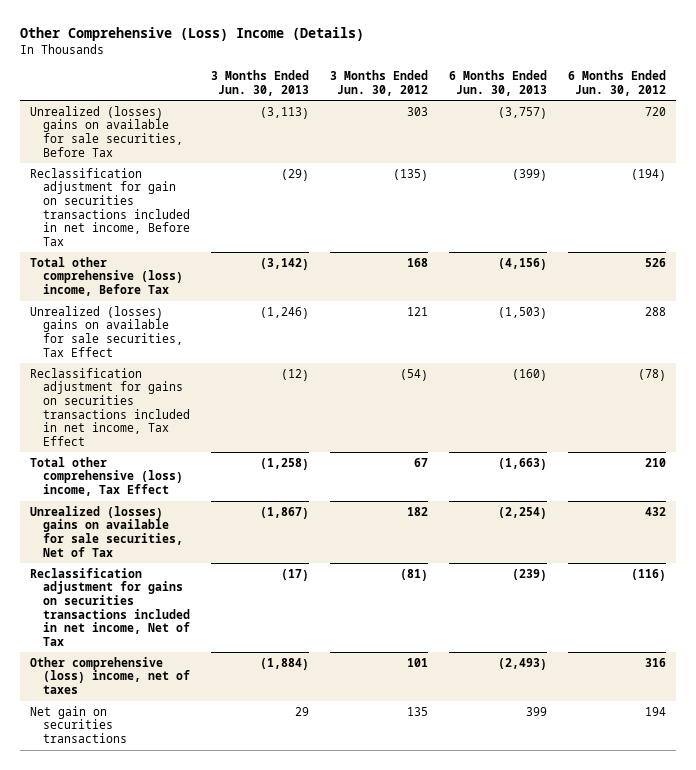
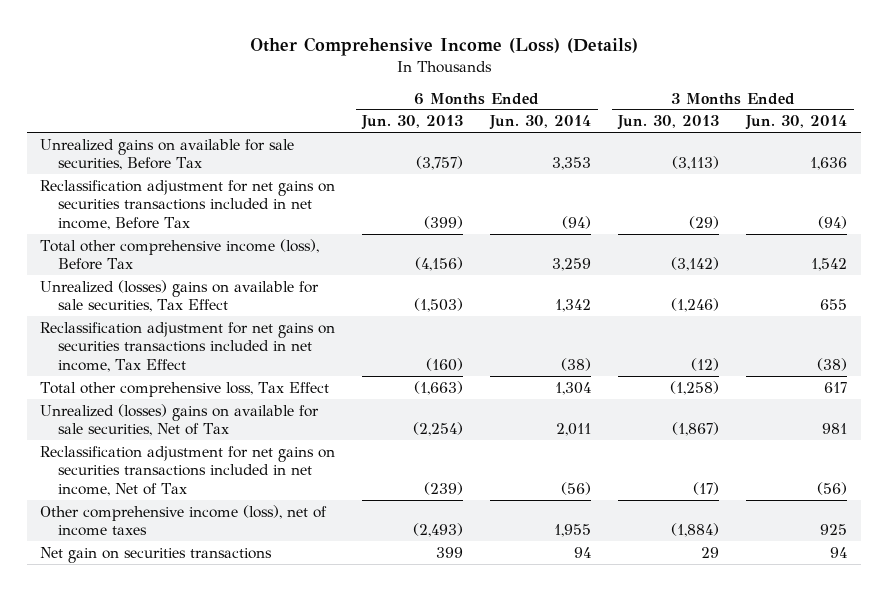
- Other Comprehensive (Loss) Income (Details)
+ Other Comprehensive Income (Loss) (Details)
- | 3 Months Ended Jun. 30, 2013 | 3 Months Ended Jun. 30, 2012 | 6 Months Ended Jun. 30, 2013 | 6 Months Ended Jun. 30, 2012
+ | 6 Months Ended Jun. 30, 2013 | 6 Months Ended Jun. 30, 2014 | 3 Months Ended Jun. 30, 2013 | 3 Months Ended Jun. 30, 2014
- Unrealized (losses) gains on available for sale securities, Before Tax | (3,113) | 303 | (3,757) | 720
- Reclassification adjustment for gain on securities transactions included in net income, Before Tax | (29) | (135) | (399) | (194)
- Total other comprehensive (loss) income, Before Tax | (3,142) | 168 | (4,156) | 526
+ Unrealized gains on available for sale securities, Before Tax | (3,757) | 3,353 | (3,113) | 1,636
+ Reclassification adjustment for net gains on securities transactions included in net income, Before Tax | (399) | (94) | (29) | (94)
+ Total other comprehensive income (loss), Before Tax | (4,156) | 3,259 | (3,142) | 1,542
- Reclassification adjustment for gains on securities transactions included in net income, Tax Effect | (12) | (54) | (160) | (78)
- Total other comprehensive (loss) income, Tax Effect | (1,258) | 67 | (1,663) | 210
+ Reclassification adjustment for net gains on securities transactions included in net income, Tax Effect | (160) | (38) | (12) | (38)
+ Total other comprehensive loss, Tax Effect | (1,663) | 1,304 | (1,258) | 617
- Reclassification adjustment for gains on securities transactions included in net income, Net of Tax | (17) | (81) | (239) | (116)
- Other comprehensive (loss) income, net of taxes | (1,884) | 101 | (2,493) | 316
+ Reclassification adjustment for net gains on securities transactions included in net income, Net of Tax | (239) | (56) | (17) | (56)
+ Other comprehensive income (loss), net of income taxes | (2,493) | 1,955 | (1,884) | 925

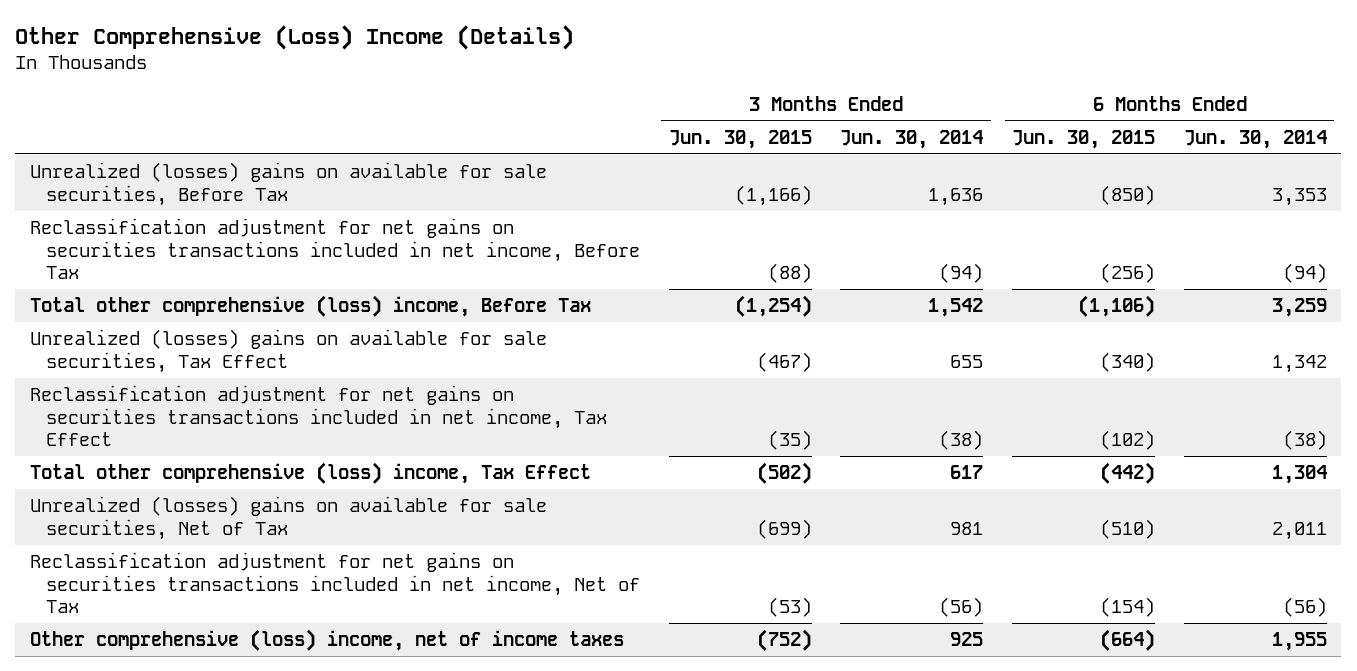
- Other Comprehensive Income (Loss) (Details)
+ Other Comprehensive (Loss) Income (Details)
- | 6 Months Ended Jun. 30, 2013 | 6 Months Ended Jun. 30, 2014 | 3 Months Ended Jun. 30, 2013 | 3 Months Ended Jun. 30, 2014
+ | 3 Months Ended Jun. 30, 2015 | 3 Months Ended Jun. 30, 2014 | 6 Months Ended Jun. 30, 2015 | 6 Months Ended Jun. 30, 2014
- Unrealized gains on available for sale securities, Before Tax | (3,757) | 3,353 | (3,113) | 1,636
+ Unrealized (losses) gains on available for sale securities, Before Tax | (1,166) | 1,636 | (850) | 3,353
- Total other comprehensive income (loss), Before Tax | (4,156) | 3,259 | (3,142) | 1,542
+ Total other comprehensive (loss) income, Before Tax | (1,254) | 1,542 | (1,106) | 3,259
- Total other comprehensive loss, Tax Effect | (1,663) | 1,304 | (1,258) | 617
+ Total other comprehensive (loss) income, Tax Effect | (502) | 617 | (442) | 1,304
- Other comprehensive income (loss), net of income taxes | (2,493) | 1,955 | (1,884) | 925
- Net gain on securities transactions | 399 | 94 | 29 | 94
+ Other comprehensive (loss) income, net of income taxes | (752) | 925 | (664) | 1,955

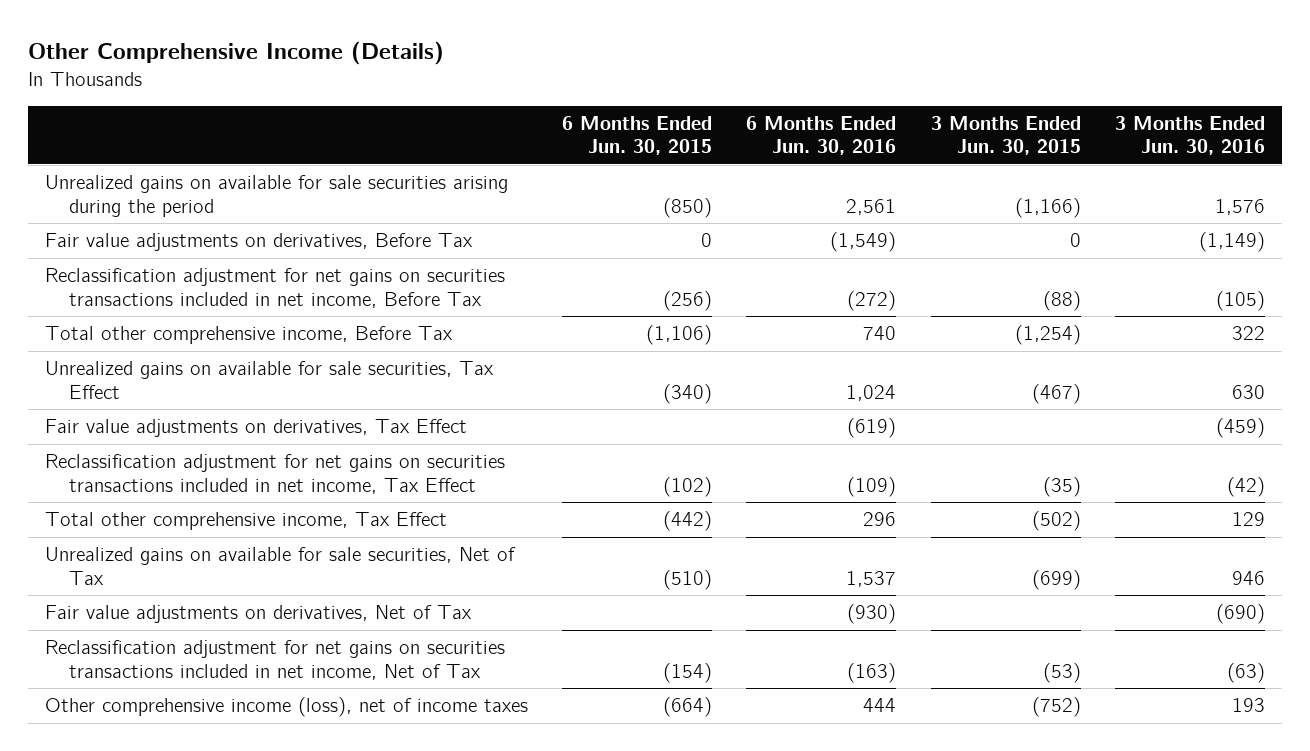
- Other Comprehensive (Loss) Income (Details)
+ Other Comprehensive Income (Details)
- | 3 Months Ended Jun. 30, 2015 | 3 Months Ended Jun. 30, 2014 | 6 Months Ended Jun. 30, 2015 | 6 Months Ended Jun. 30, 2014
+ | 6 Months Ended Jun. 30, 2015 | 6 Months Ended Jun. 30, 2016 | 3 Months Ended Jun. 30, 2015 | 3 Months Ended Jun. 30, 2016
- Unrealized (losses) gains on available for sale securities, Before Tax | (1,166) | 1,636 | (850) | 3,353
+ Unrealized gains on available for sale securities arising during the period | (850) | 2,561 | (1,166) | 1,576
+ Fair value adjustments on derivatives, Before Tax | 0 | (1,549) | 0 | (1,149)
- Total other comprehensive (loss) income, Before Tax | (1,254) | 1,542 | (1,106) | 3,259
- Unrealized (losses) gains on available for sale securities, Tax Effect | (467) | 655 | (340) | 1,342
+ Total other comprehensive income, Before Tax | (1,106) | 740 | (1,254) | 322
+ Unrealized gains on available for sale securities, Tax Effect | (340) | 1,024 | (467) | 630
+ Fair value adjustments on derivatives, Tax Effect | | (619) | | (459)
- Total other comprehensive (loss) income, Tax Effect | (502) | 617 | (442) | 1,304
- Unrealized (losses) gains on available for sale securities, Net of Tax | (699) | 981 | (510) | 2,011
+ Total other comprehensive income, Tax Effect | (442) | 296 | (502) | 129
+ Unrealized gains on available for sale securities, Net of Tax | (510) | 1,537 | (699) | 946
+ Fair value adjustments on derivatives, Net of Tax | | (930) | | (690)
- Other comprehensive (loss) income, net of income taxes | (752) | 925 | (664) | 1,955
+ Other comprehensive income (loss), net of income taxes | (664) | 444 | (752) | 193

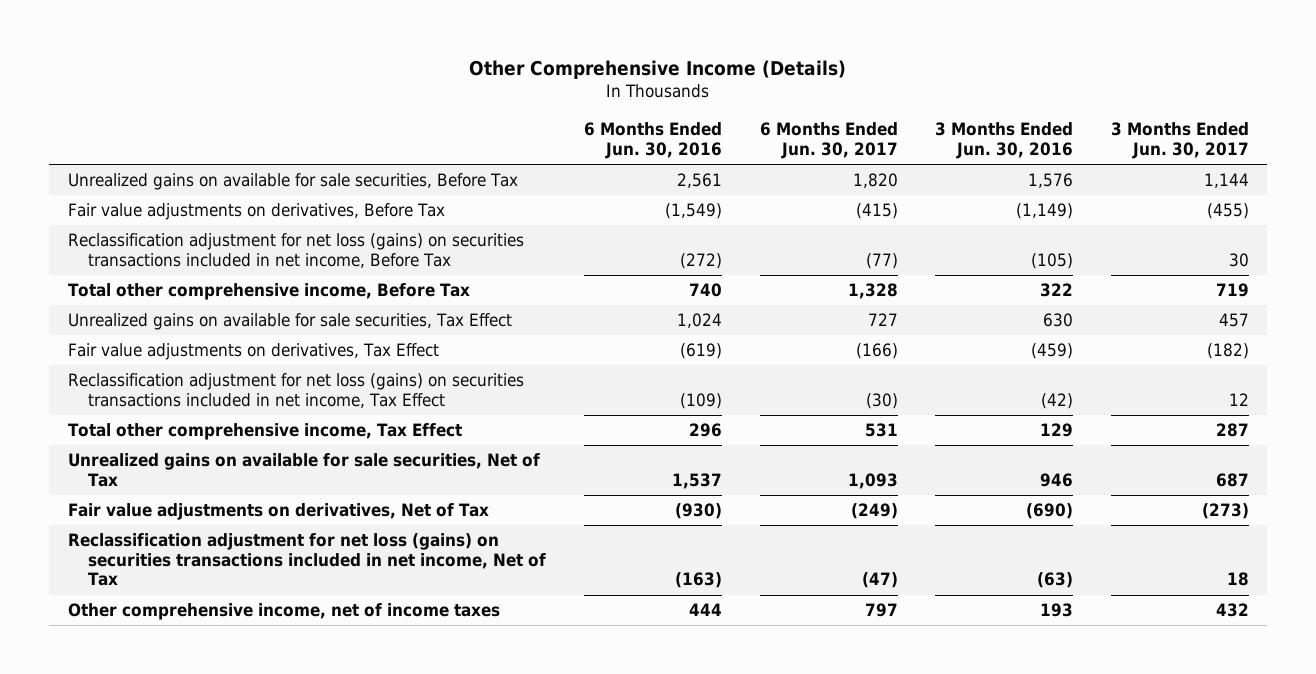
- | 6 Months Ended Jun. 30, 2015 | 6 Months Ended Jun. 30, 2016 | 3 Months Ended Jun. 30, 2015 | 3 Months Ended Jun. 30, 2016
+ | 6 Months Ended Jun. 30, 2016 | 6 Months Ended Jun. 30, 2017 | 3 Months Ended Jun. 30, 2016 | 3 Months Ended Jun. 30, 2017
- Unrealized gains on available for sale securities arising during the period | (850) | 2,561 | (1,166) | 1,576
+ Unrealized gains on available for sale securities, Before Tax | 2,561 | 1,820 | 1,576 | 1,144
- Reclassification adjustment for net gains on securities transactions included in net income, Before Tax | (256) | (272) | (88) | (105)
+ Reclassification adjustment for net loss (gains) on securities transactions included in net income, Before Tax | (272) | (77) | (105) | 30
- Reclassification adjustment for net gains on securities transactions included in net income, Tax Effect | (102) | (109) | (35) | (42)
+ Reclassification adjustment for net loss (gains) on securities transactions included in net income, Tax Effect | (109) | (30) | (42) | 12
- Reclassification adjustment for net gains on securities transactions included in net income, Net of Tax | (154) | (163) | (53) | (63)
- Other comprehensive income (loss), net of income taxes | (664) | 444 | (752) | 193
+ Reclassification adjustment for net loss (gains) on securities transactions included in net income, Net of Tax | (163) | (47) | (63) | 18
+ Other comprehensive income, net of income taxes | 444 | 797 | 193 | 432

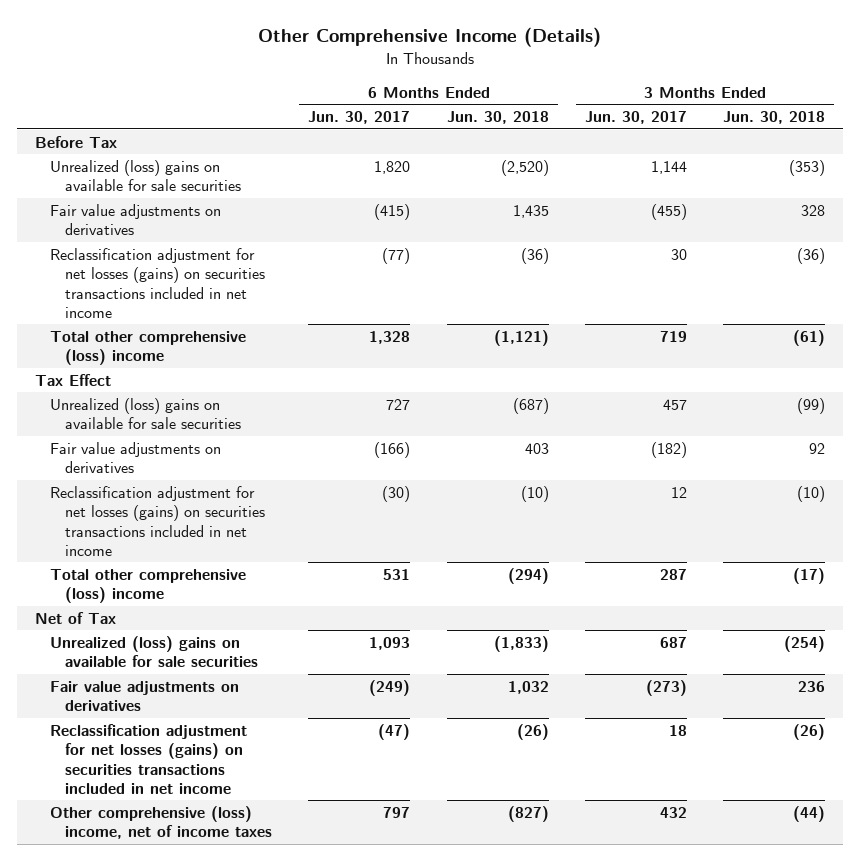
- | 6 Months Ended Jun. 30, 2016 | 6 Months Ended Jun. 30, 2017 | 3 Months Ended Jun. 30, 2016 | 3 Months Ended Jun. 30, 2017
+ | 6 Months Ended Jun. 30, 2017 | 6 Months Ended Jun. 30, 2018 | 3 Months Ended Jun. 30, 2017 | 3 Months Ended Jun. 30, 2018
- Unrealized gains on available for sale securities, Before Tax | 2,561 | 1,820 | 1,576 | 1,144
- Fair value adjustments on derivatives, Before Tax | (1,549) | (415) | (1,149) | (455)
- Reclassification adjustment for net loss (gains) on securities transactions included in net income, Before Tax | (272) | (77) | (105) | 30
- Total other comprehensive income, Before Tax | 740 | 1,328 | 322 | 719
- Unrealized gains on available for sale securities, Tax Effect | 1,024 | 727 | 630 | 457
- Fair value adjustments on derivatives, Tax Effect | (619) | (166) | (459) | (182)
- Reclassification adjustment for net loss (gains) on securities transactions included in net income, Tax Effect | (109) | (30) | (42) | 12
- Total other comprehensive income, Tax Effect | 296 | 531 | 129 | 287
- Unrealized gains on available for sale securities, Net of Tax | 1,537 | 1,093 | 946 | 687
- Fair value adjustments on derivatives, Net of Tax | (930) | (249) | (690) | (273)
- Reclassification adjustment for net loss (gains) on securities transactions included in net income, Net of Tax | (163) | (47) | (63) | 18
- Other comprehensive income, net of income taxes | 444 | 797 | 193 | 432
+ Before Tax
+ Unrealized (loss) gains on available for sale securities | 1,820 | (2,520) | 1,144 | (353)
+ Fair value adjustments on derivatives | (415) | 1,435 | (455) | 328
+ Reclassification adjustment for net losses (gains) on securities transactions included in net income | (77) | (36) | 30 | (36)
+ Total other comprehensive (loss) income | 1,328 | (1,121) | 719 | (61)
+ Tax Effect
+ Unrealized (loss) gains on available for sale securities | 727 | (687) | 457 | (99)
+ Fair value adjustments on derivatives | (166) | 403 | (182) | 92
+ Reclassification adjustment for net losses (gains) on securities transactions included in net income | (30) | (10) | 12 | (10)
+ Total other comprehensive (loss) income | 531 | (294) | 287 | (17)
+ Net of Tax
+ Unrealized (loss) gains on available for sale securities | 1,093 | (1,833) | 687 | (254)
+ Fair value adjustments on derivatives | (249) | 1,032 | (273) | 236
+ Reclassification adjustment for net losses (gains) on securities transactions included in net income | (47) | (26) | 18 | (26)
+ Other comprehensive (loss) income, net of income taxes | 797 | (827) | 432 | (44)

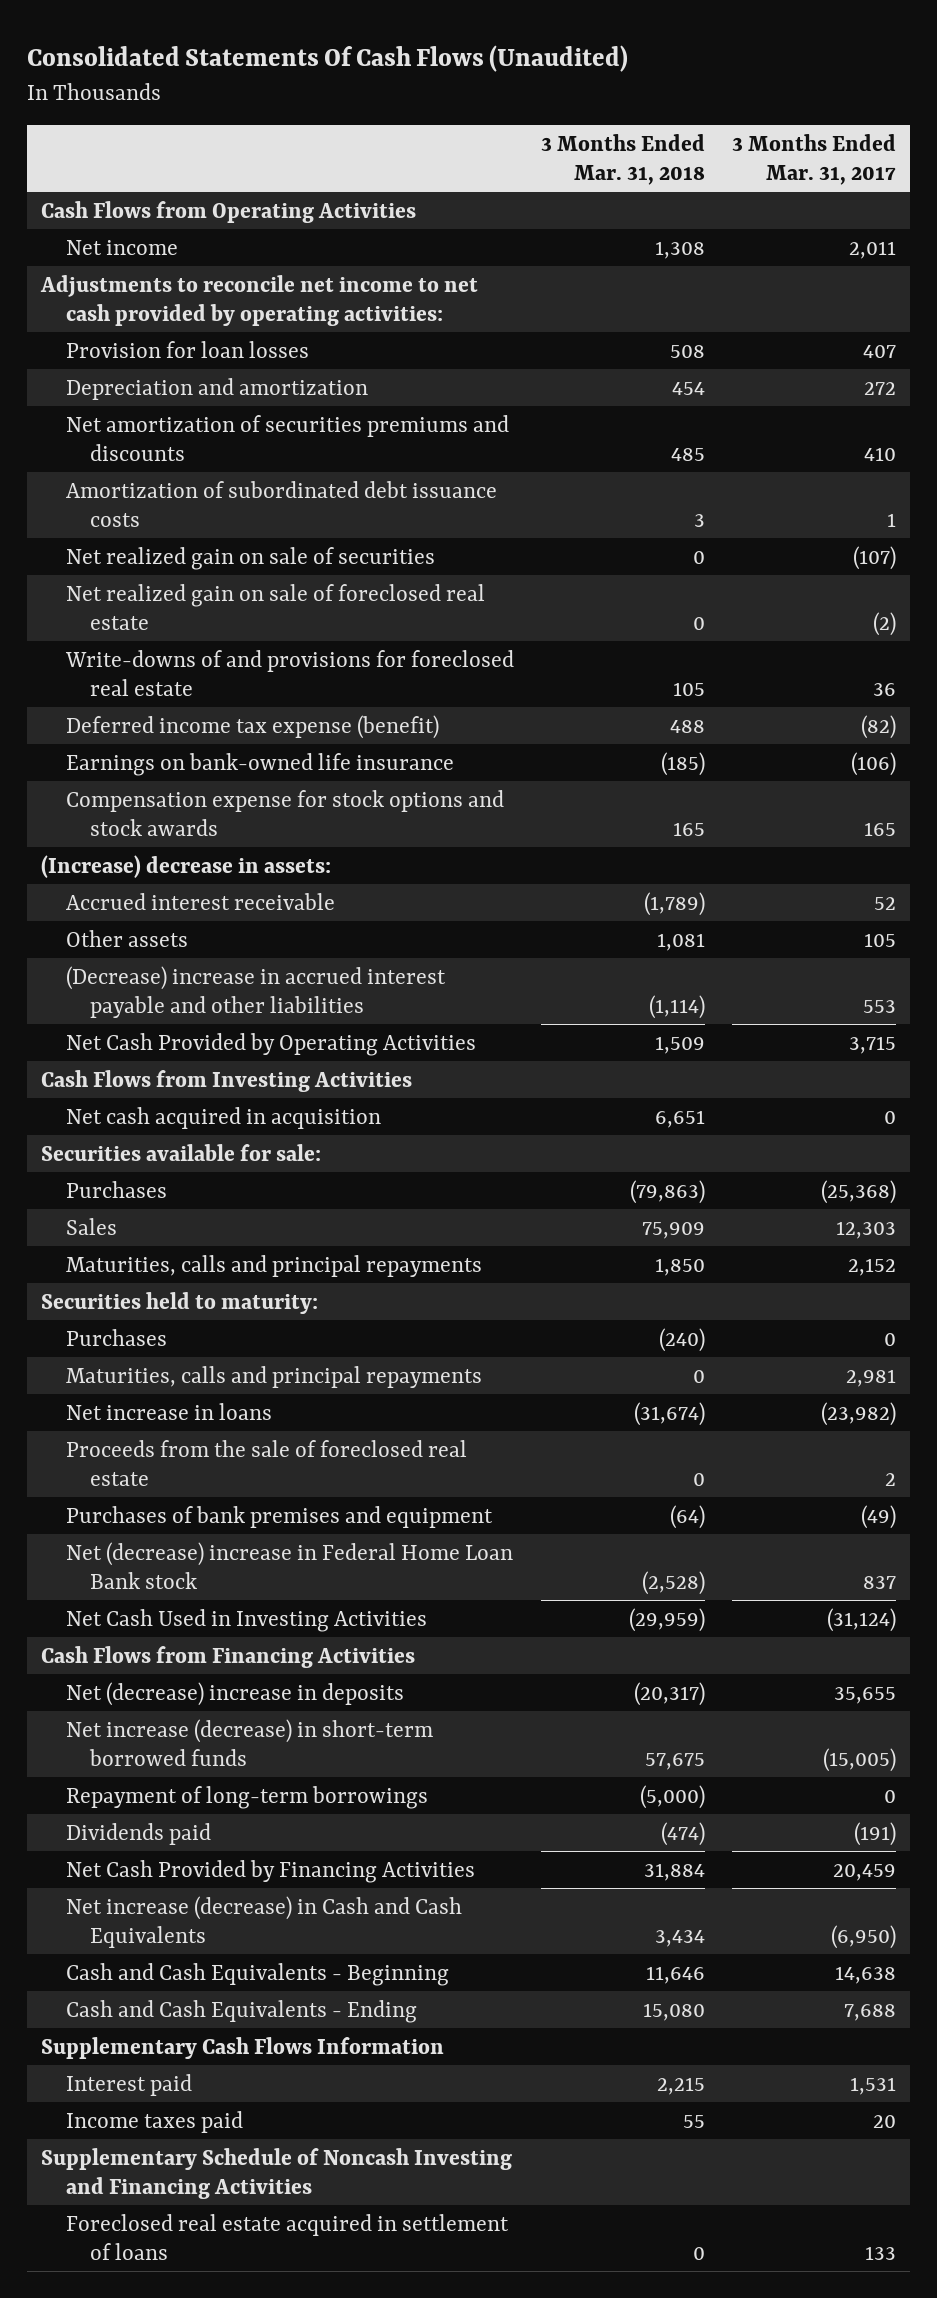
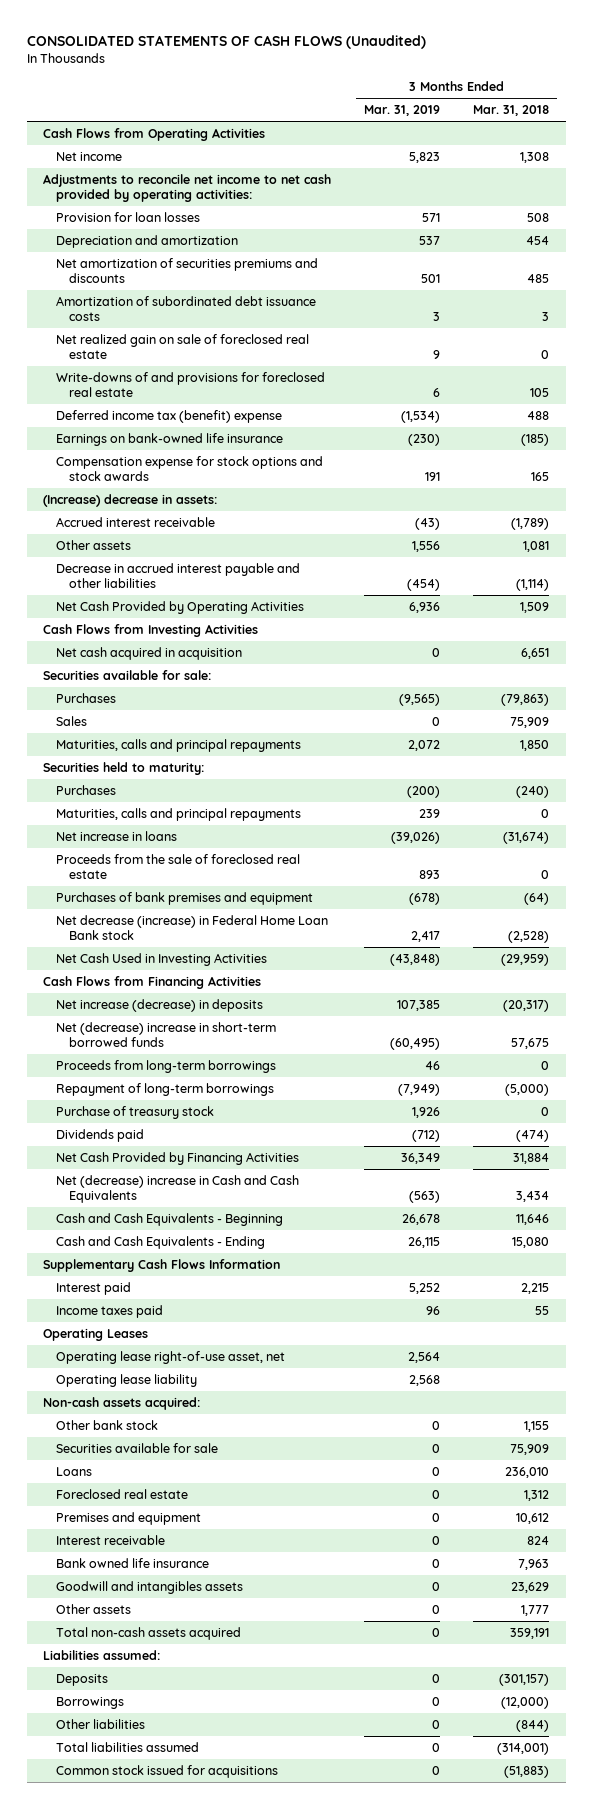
- Consolidated Statements Of Cash Flows (Unaudited)
+ CONSOLIDATED STATEMENTS OF CASH FLOWS (Unaudited)
- | 3 Months Ended Mar. 31, 2018 | 3 Months Ended Mar. 31, 2017
+ | 3 Months Ended Mar. 31, 2019 | 3 Months Ended Mar. 31, 2018
- Net realized gain on sale of securities | 0 | (107)
- Deferred income tax expense (benefit) | 488 | (82)
+ Deferred income tax (benefit) expense | (1,534) | 488
- (Decrease) increase in accrued interest payable and other liabilities | (1,114) | 553
+ Decrease in accrued interest payable and other liabilities | (454) | (1,114)
- Net (decrease) increase in Federal Home Loan Bank stock | (2,528) | 837
+ Net decrease (increase) in Federal Home Loan Bank stock | 2,417 | (2,528)
- Net (decrease) increase in deposits | (20,317) | 35,655
- Net increase (decrease) in short-term borrowed funds | 57,675 | (15,005)
+ Net increase (decrease) in deposits | 107,385 | (20,317)
+ Net (decrease) increase in short-term borrowed funds | (60,495) | 57,675
+ Proceeds from long-term borrowings | 46 | 0
+ Purchase of treasury stock | 1,926 | 0
- Net increase (decrease) in Cash and Cash Equivalents | 3,434 | (6,950)
+ Net (decrease) increase in Cash and Cash Equivalents | (563) | 3,434
- Supplementary Schedule of Noncash Investing and Financing Activities
- Foreclosed real estate acquired in settlement of loans | 0 | 133
+ Operating Leases
+ Operating lease right-of-use asset, net | 2,564 |
+ Operating lease liability | 2,568 |
+ Non-cash assets acquired:
+ Other bank stock | 0 | 1,155
+ Securities available for sale | 0 | 75,909
+ Loans | 0 | 236,010
+ Foreclosed real estate | 0 | 1,312
+ Premises and equipment | 0 | 10,612
+ Interest receivable | 0 | 824
+ Bank owned life insurance | 0 | 7,963
+ Goodwill and intangibles assets | 0 | 23,629
+ Other assets | 0 | 1,777
+ Total non-cash assets acquired | 0 | 359,191
+ Liabilities assumed:
+ Deposits | 0 | (301,157)
+ Borrowings | 0 | (12,000)
+ Other liabilities | 0 | (844)
+ Total liabilities assumed | 0 | (314,001)
+ Common stock issued for acquisitions | 0 | (51,883)

